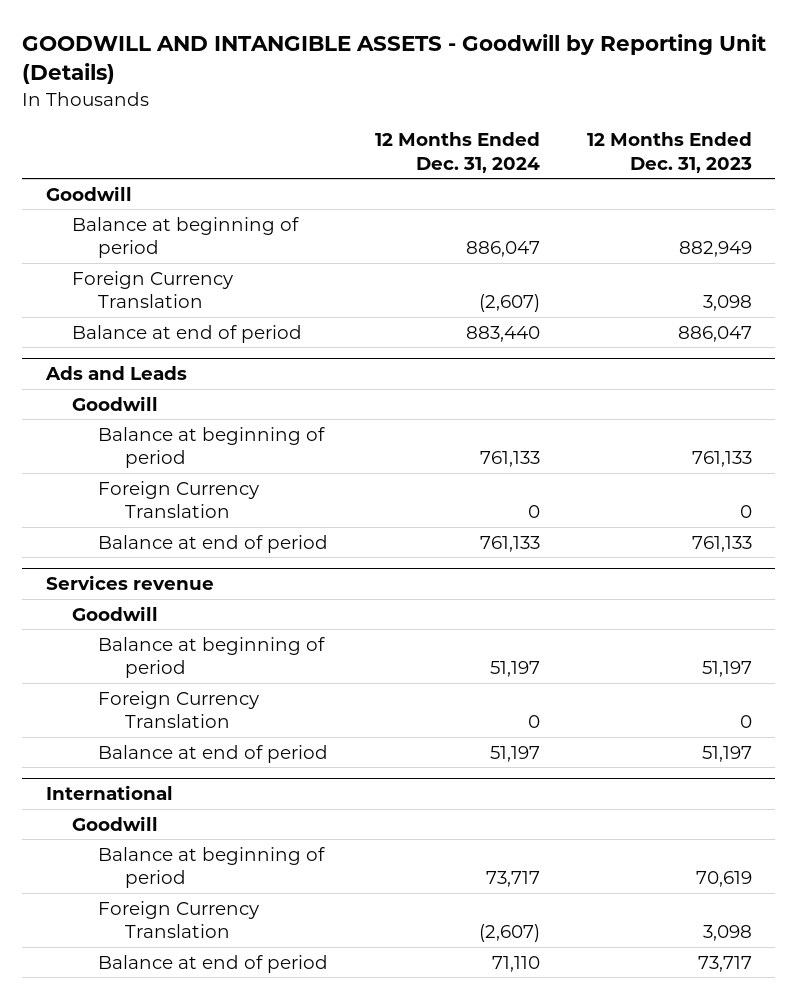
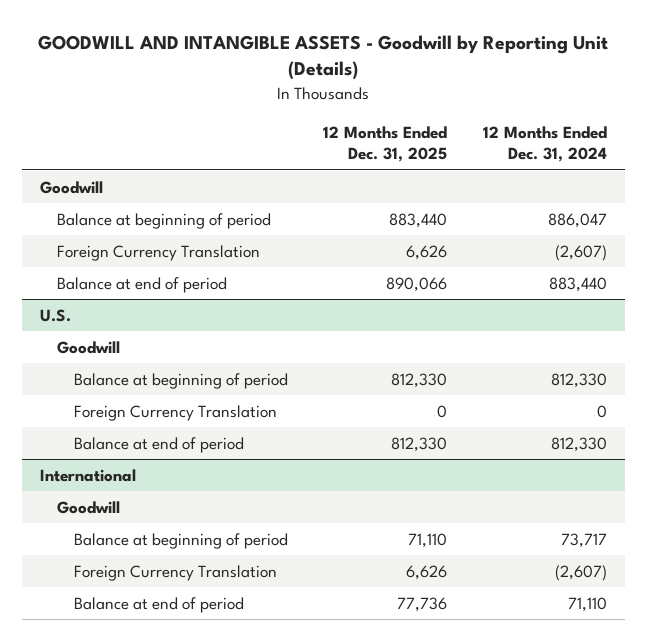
- | 12 Months Ended Dec. 31, 2024 | 12 Months Ended Dec. 31, 2023
+ | 12 Months Ended Dec. 31, 2025 | 12 Months Ended Dec. 31, 2024
- Ads and Leads
- Goodwill
- Balance at beginning of period | 761,133 | 761,133
- Foreign Currency Translation | 0 | 0
- Balance at end of period | 761,133 | 761,133
- Services revenue
+ U.S.
- Balance at beginning of period | 51,197 | 51,197
+ Balance at beginning of period | 812,330 | 812,330
- Balance at end of period | 51,197 | 51,197
+ Balance at end of period | 812,330 | 812,330

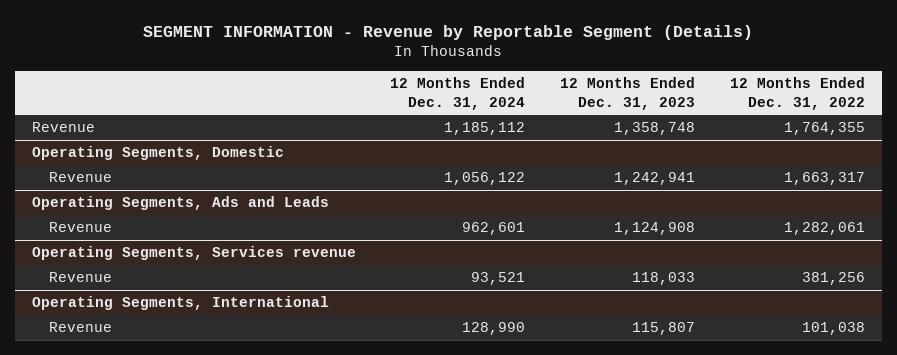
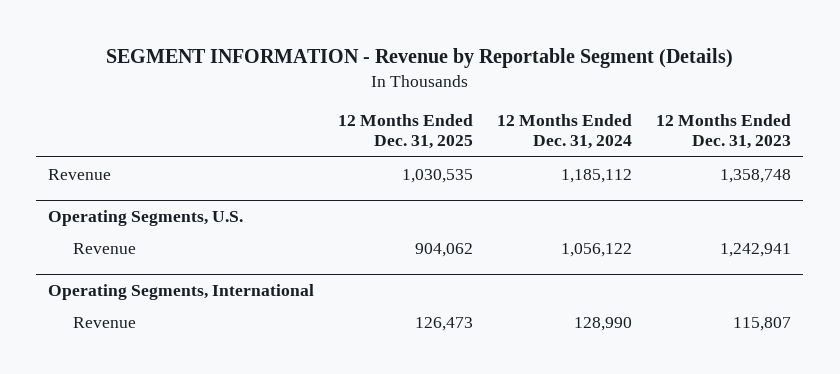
- | 12 Months Ended Dec. 31, 2024 | 12 Months Ended Dec. 31, 2023 | 12 Months Ended Dec. 31, 2022
+ | 12 Months Ended Dec. 31, 2025 | 12 Months Ended Dec. 31, 2024 | 12 Months Ended Dec. 31, 2023
- Operating Segments, Domestic
+ Operating Segments, U.S.
- Operating Segments, Ads and Leads
- Revenue | 962,601 | 1,124,908 | 1,282,061
- Operating Segments, Services revenue
- Revenue | 93,521 | 118,033 | 381,256

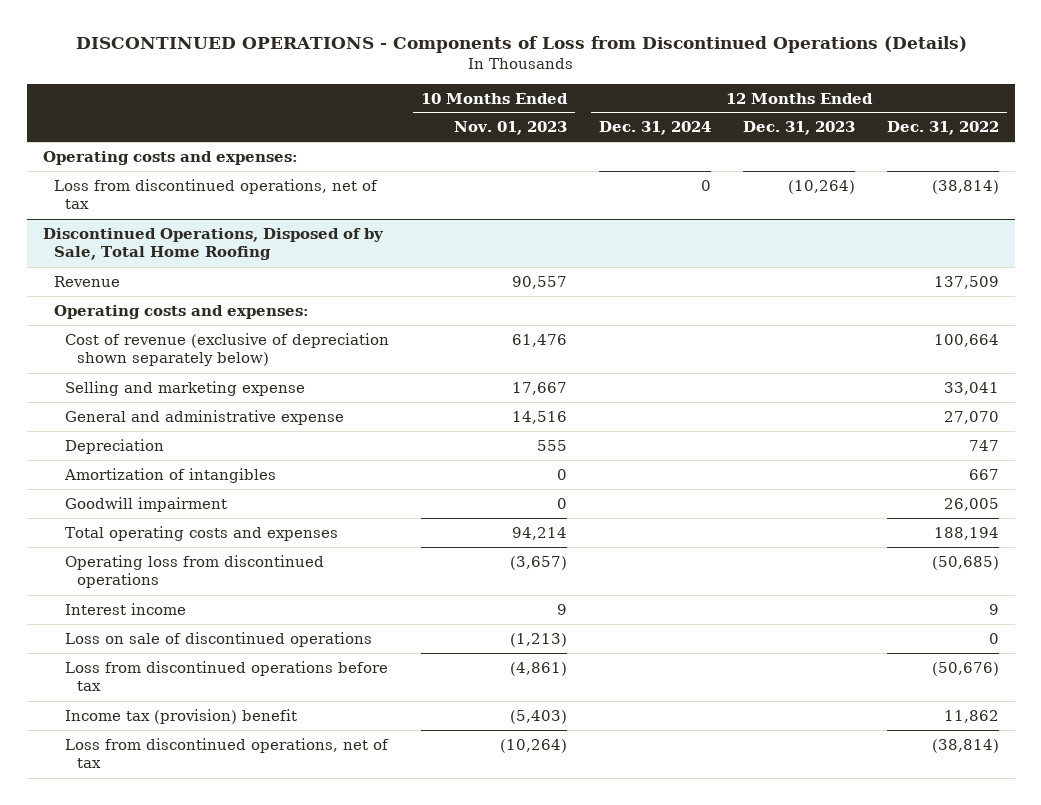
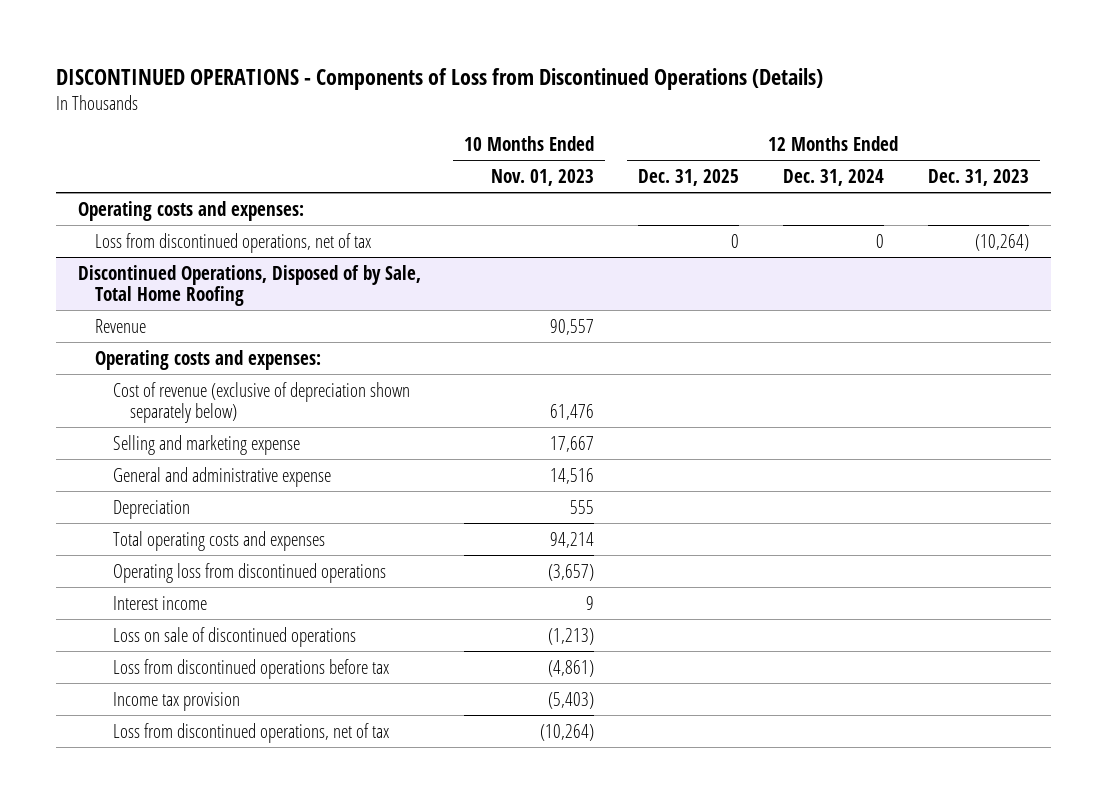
- | 10 Months Ended Nov. 01, 2023 | 12 Months Ended Dec. 31, 2024 | 12 Months Ended Dec. 31, 2023 | 12 Months Ended Dec. 31, 2022
+ | 10 Months Ended Nov. 01, 2023 | 12 Months Ended Dec. 31, 2025 | 12 Months Ended Dec. 31, 2024 | 12 Months Ended Dec. 31, 2023
@ Discontinued Operations, Disposed of by Sale, Total Home Roofing
- Amortization of intangibles | 0 | | | 667
- Goodwill impairment | 0 | | | 26,005
- Income tax (provision) benefit | (5,403) | | | 11,862
+ Income tax provision | (5,403) | | |

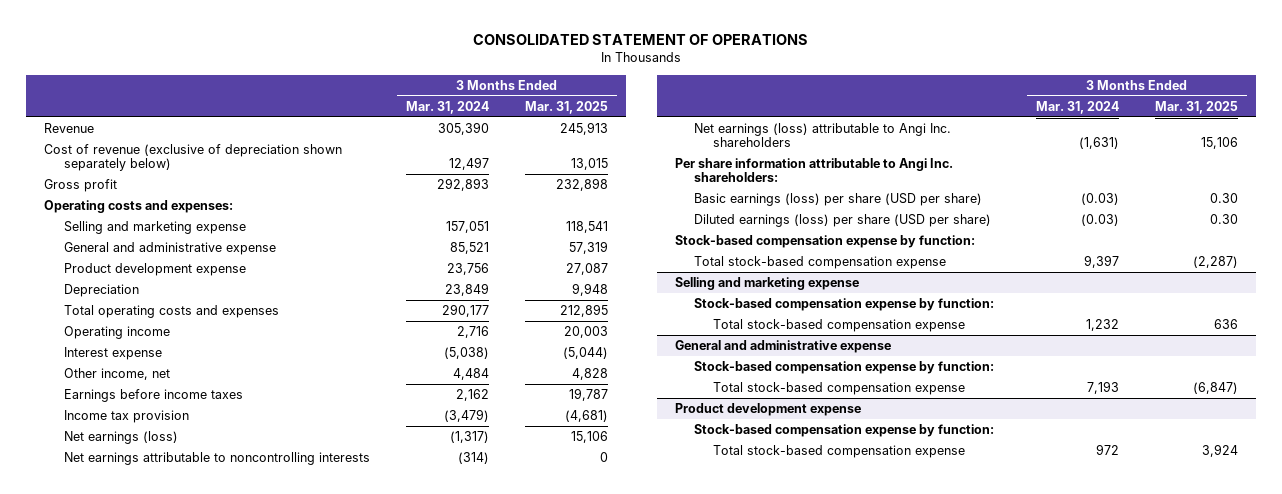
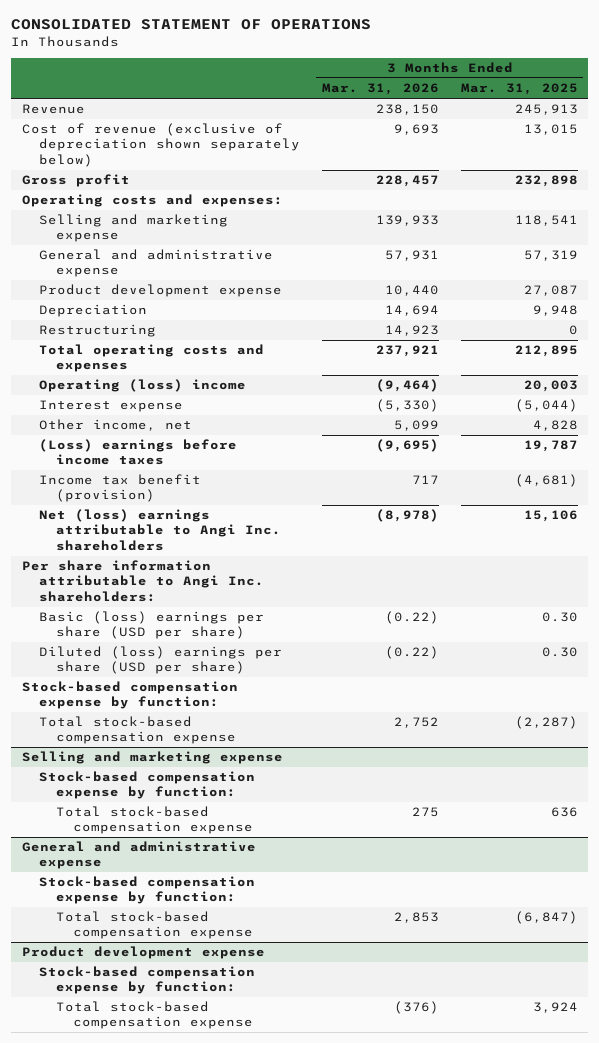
- | 3 Months Ended Mar. 31, 2024 | 3 Months Ended Mar. 31, 2025
+ | 3 Months Ended Mar. 31, 2026 | 3 Months Ended Mar. 31, 2025
+ Restructuring | 14,923 | 0
- Operating income | 2,716 | 20,003
+ Operating (loss) income | (9,464) | 20,003
- Earnings before income taxes | 2,162 | 19,787
- Income tax provision | (3,479) | (4,681)
- Net earnings (loss) | (1,317) | 15,106
- Net earnings attributable to noncontrolling interests | (314) | 0
- Net earnings (loss) attributable to Angi Inc. shareholders | (1,631) | 15,106
+ (Loss) earnings before income taxes | (9,695) | 19,787
+ Income tax benefit (provision) | 717 | (4,681)
+ Net (loss) earnings attributable to Angi Inc. shareholders | (8,978) | 15,106
- Basic earnings (loss) per share (USD per share) | (0.03) | 0.30
- Diluted earnings (loss) per share (USD per share) | (0.03) | 0.30
+ Basic (loss) earnings per share (USD per share) | (0.22) | 0.30
+ Diluted (loss) earnings per share (USD per share) | (0.22) | 0.30

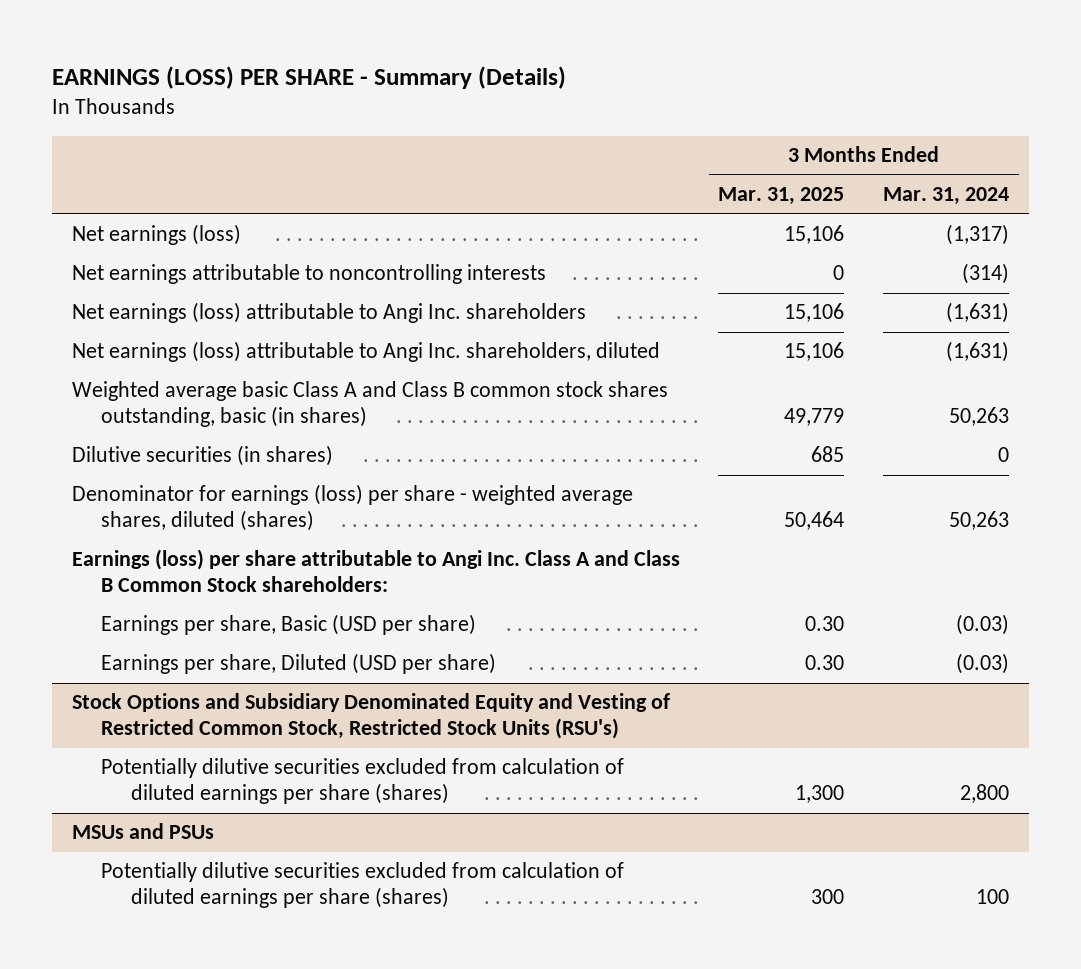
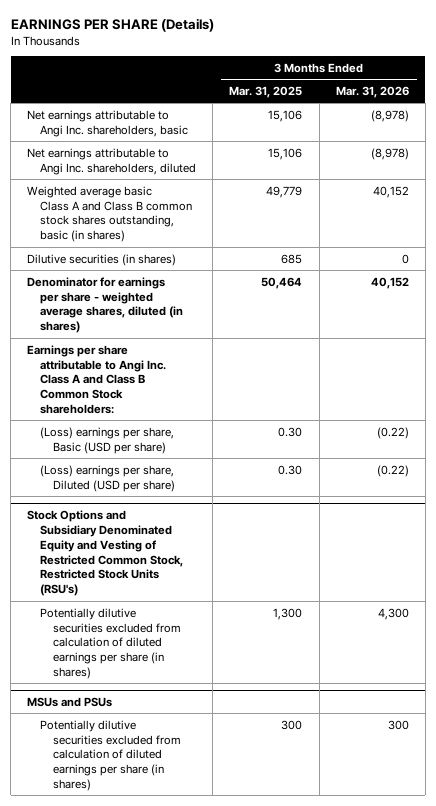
- EARNINGS (LOSS) PER SHARE - Summary (Details)
+ EARNINGS PER SHARE (Details)
- | 3 Months Ended Mar. 31, 2025 | 3 Months Ended Mar. 31, 2024
+ | 3 Months Ended Mar. 31, 2025 | 3 Months Ended Mar. 31, 2026
- Net earnings (loss) | 15,106 | (1,317)
- Net earnings attributable to noncontrolling interests | 0 | (314)
- Net earnings (loss) attributable to Angi Inc. shareholders | 15,106 | (1,631)
- Net earnings (loss) attributable to Angi Inc. shareholders, diluted | 15,106 | (1,631)
+ Net earnings attributable to Angi Inc. shareholders, basic | 15,106 | (8,978)
+ Net earnings attributable to Angi Inc. shareholders, diluted | 15,106 | (8,978)
- Denominator for earnings (loss) per share - weighted average shares, diluted (shares) | 50,464 | 50,263
- Earnings (loss) per share attributable to Angi Inc. Class A and Class B Common Stock shareholders:
- Earnings per share, Basic (USD per share) | 0.30 | (0.03)
- Earnings per share, Diluted (USD per share) | 0.30 | (0.03)
+ Denominator for earnings per share - weighted average shares, diluted (in shares) | 50,464 | 40,152
+ Earnings per share attributable to Angi Inc. Class A and Class B Common Stock shareholders:
+ (Loss) earnings per share, Basic (USD per share) | 0.30 | (0.22)
+ (Loss) earnings per share, Diluted (USD per share) | 0.30 | (0.22)
@ Stock Options and Subsidiary Denominated Equity and Vesting of Restricted Common Stock, Restricted Stock Units (RSU's)
- Potentially dilutive securities excluded from calculation of diluted earnings per share (shares) | 1,300 | 2,800
+ Potentially dilutive securities excluded from calculation of diluted earnings per share (in shares) | 1,300 | 4,300
@ MSUs and PSUs
- Potentially dilutive securities excluded from calculation of diluted earnings per share (shares) | 300 | 100
+ Potentially dilutive securities excluded from calculation of diluted earnings per share (in shares) | 300 | 300

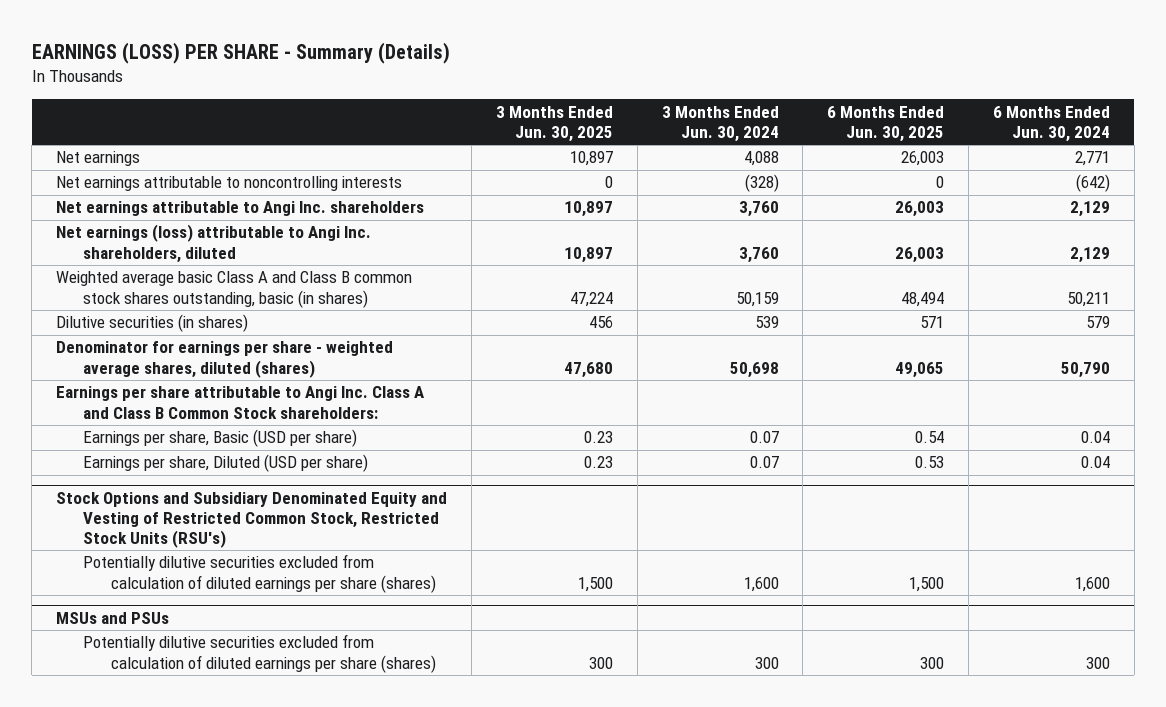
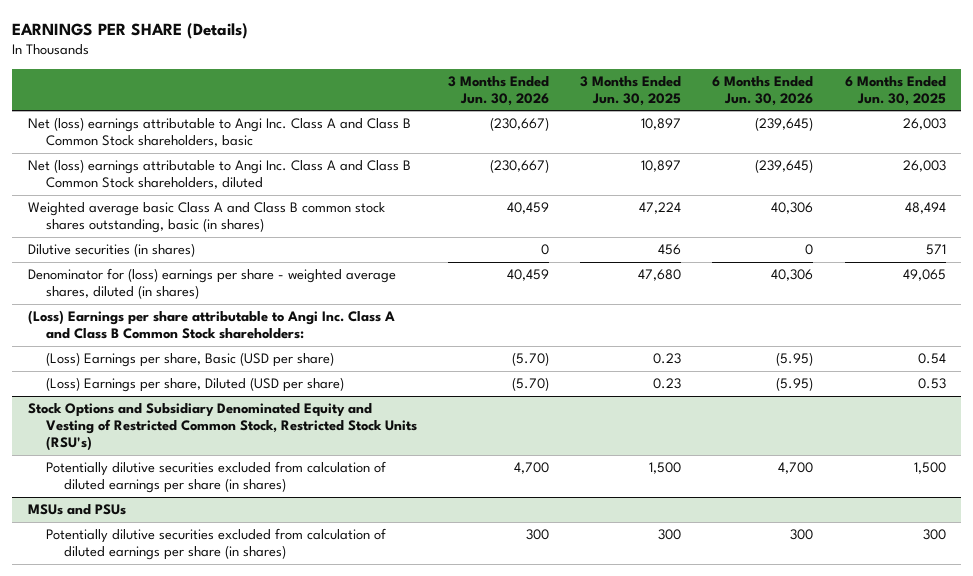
- EARNINGS (LOSS) PER SHARE - Summary (Details)
+ EARNINGS PER SHARE (Details)
- | 3 Months Ended Jun. 30, 2025 | 3 Months Ended Jun. 30, 2024 | 6 Months Ended Jun. 30, 2025 | 6 Months Ended Jun. 30, 2024
+ | 3 Months Ended Jun. 30, 2026 | 3 Months Ended Jun. 30, 2025 | 6 Months Ended Jun. 30, 2026 | 6 Months Ended Jun. 30, 2025
- Net earnings | 10,897 | 4,088 | 26,003 | 2,771
- Net earnings attributable to noncontrolling interests | 0 | (328) | 0 | (642)
- Net earnings attributable to Angi Inc. shareholders | 10,897 | 3,760 | 26,003 | 2,129
- Net earnings (loss) attributable to Angi Inc. shareholders, diluted | 10,897 | 3,760 | 26,003 | 2,129
+ Net (loss) earnings attributable to Angi Inc. Class A and Class B Common Stock shareholders, basic | (230,667) | 10,897 | (239,645) | 26,003
+ Net (loss) earnings attributable to Angi Inc. Class A and Class B Common Stock shareholders, diluted | (230,667) | 10,897 | (239,645) | 26,003
- Denominator for earnings per share - weighted average shares, diluted (shares) | 47,680 | 50,698 | 49,065 | 50,790
- Earnings per share attributable to Angi Inc. Class A and Class B Common Stock shareholders:
- Earnings per share, Basic (USD per share) | 0.23 | 0.07 | 0.54 | 0.04
- Earnings per share, Diluted (USD per share) | 0.23 | 0.07 | 0.53 | 0.04
+ Denominator for (loss) earnings per share - weighted average shares, diluted (in shares) | 40,459 | 47,680 | 40,306 | 49,065
+ (Loss) Earnings per share attributable to Angi Inc. Class A and Class B Common Stock shareholders:
+ (Loss) Earnings per share, Basic (USD per share) | (5.70) | 0.23 | (5.95) | 0.54
+ (Loss) Earnings per share, Diluted (USD per share) | (5.70) | 0.23 | (5.95) | 0.53
@ Stock Options and Subsidiary Denominated Equity and Vesting of Restricted Common Stock, Restricted Stock Units (RSU's)
- Potentially dilutive securities excluded from calculation of diluted earnings per share (shares) | 1,500 | 1,600 | 1,500 | 1,600
+ Potentially dilutive securities excluded from calculation of diluted earnings per share (in shares) | 4,700 | 1,500 | 4,700 | 1,500
@ MSUs and PSUs
- Potentially dilutive securities excluded from calculation of diluted earnings per share (shares) | 300 | 300 | 300 | 300
+ Potentially dilutive securities excluded from calculation of diluted earnings per share (in shares) | 300 | 300 | 300 | 300

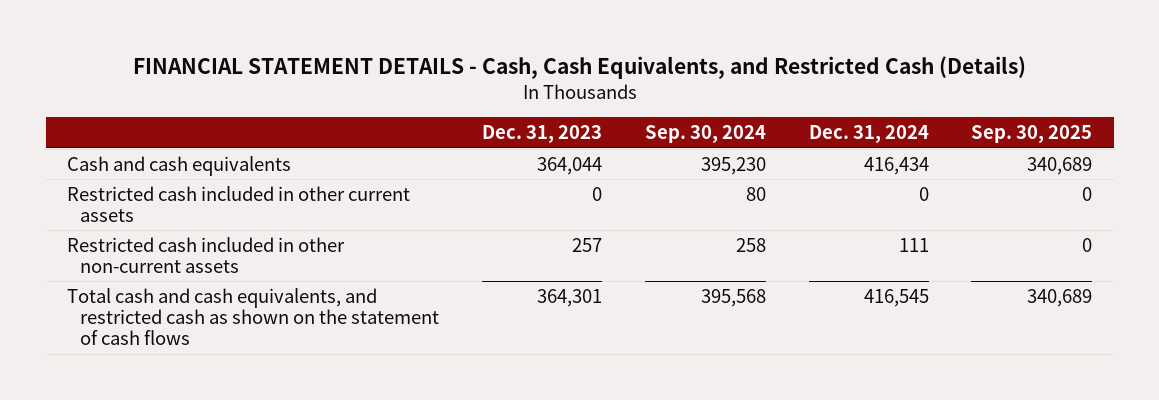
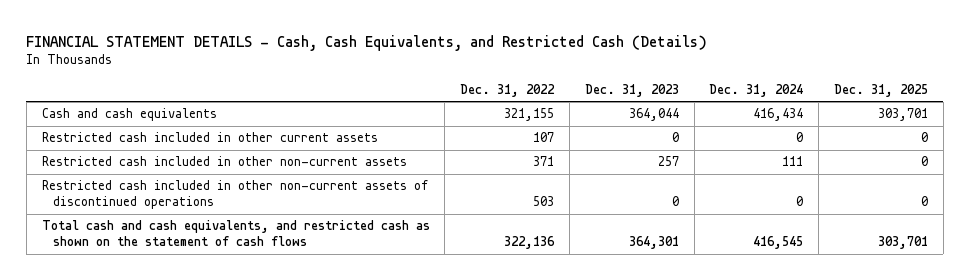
- | Dec. 31, 2023 | Sep. 30, 2024 | Dec. 31, 2024 | Sep. 30, 2025
+ | Dec. 31, 2022 | Dec. 31, 2023 | Dec. 31, 2024 | Dec. 31, 2025
+ Restricted cash included in other non-current assets of discontinued operations | 503 | 0 | 0 | 0

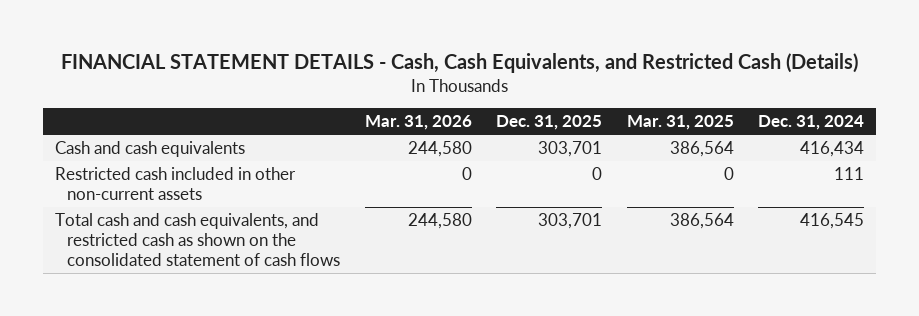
- | Dec. 31, 2022 | Dec. 31, 2023 | Dec. 31, 2024 | Dec. 31, 2025
+ | Mar. 31, 2026 | Dec. 31, 2025 | Mar. 31, 2025 | Dec. 31, 2024
- Restricted cash included in other current assets | 107 | 0 | 0 | 0
- Restricted cash included in other non-current assets of discontinued operations | 503 | 0 | 0 | 0
- Total cash and cash equivalents, and restricted cash as shown on the statement of cash flows | 322,136 | 364,301 | 416,545 | 303,701
+ Total cash and cash equivalents, and restricted cash as shown on the consolidated statement of cash flows | 244,580 | 303,701 | 386,564 | 416,545

